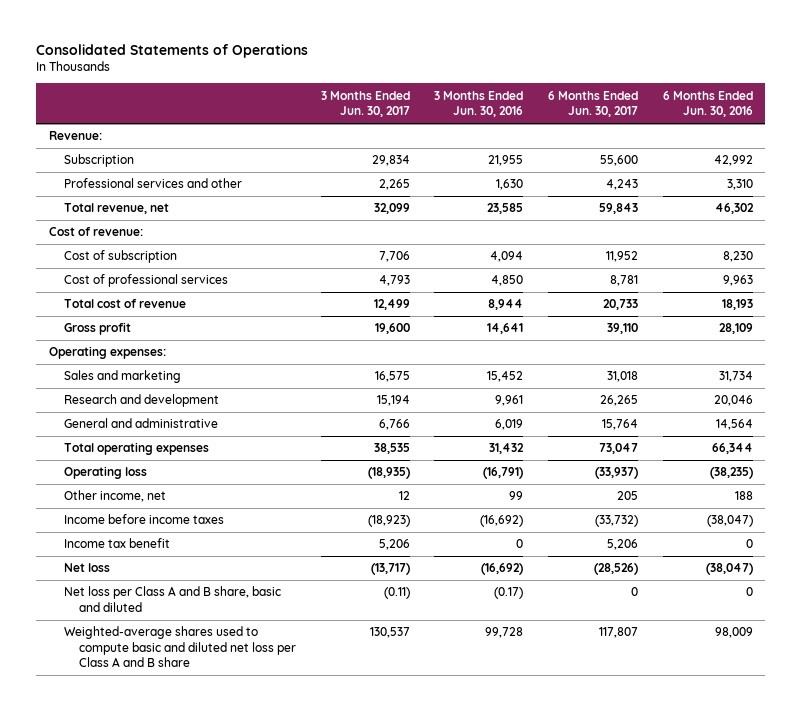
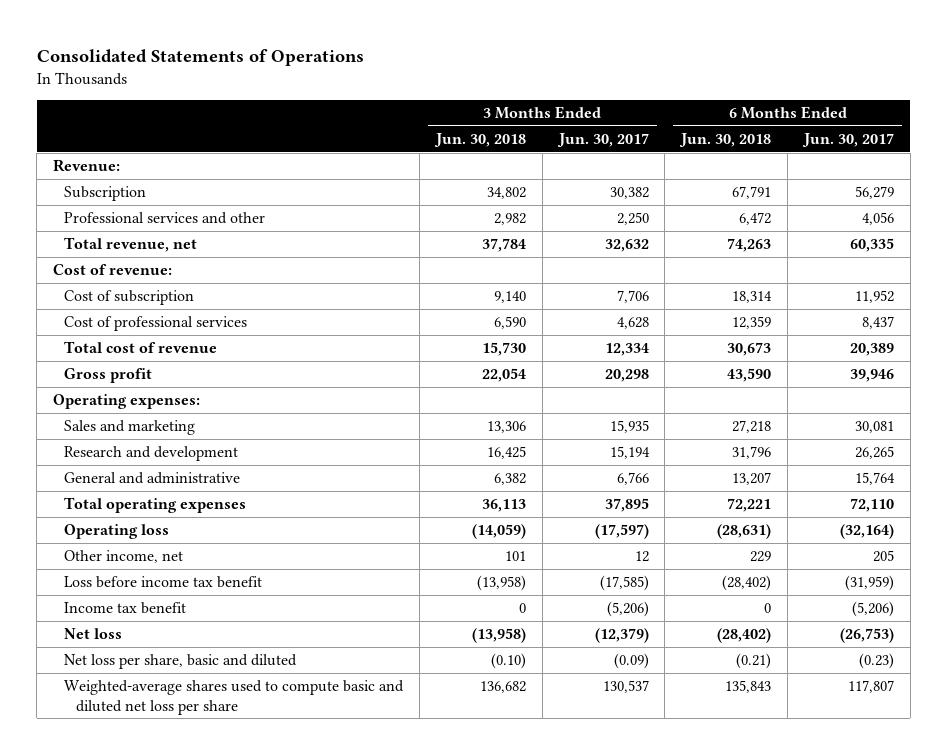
- | 3 Months Ended Jun. 30, 2017 | 3 Months Ended Jun. 30, 2016 | 6 Months Ended Jun. 30, 2017 | 6 Months Ended Jun. 30, 2016
+ | 3 Months Ended Jun. 30, 2018 | 3 Months Ended Jun. 30, 2017 | 6 Months Ended Jun. 30, 2018 | 6 Months Ended Jun. 30, 2017
- Subscription | 29,834 | 21,955 | 55,600 | 42,992
- Professional services and other | 2,265 | 1,630 | 4,243 | 3,310
- Total revenue, net | 32,099 | 23,585 | 59,843 | 46,302
+ Subscription | 34,802 | 30,382 | 67,791 | 56,279
+ Professional services and other | 2,982 | 2,250 | 6,472 | 4,056
+ Total revenue, net | 37,784 | 32,632 | 74,263 | 60,335
- Cost of professional services | 4,793 | 4,850 | 8,781 | 9,963
- Total cost of revenue | 12,499 | 8,944 | 20,733 | 18,193
- Gross profit | 19,600 | 14,641 | 39,110 | 28,109
+ Cost of professional services | 6,590 | 4,628 | 12,359 | 8,437
+ Total cost of revenue | 15,730 | 12,334 | 30,673 | 20,389
+ Gross profit | 22,054 | 20,298 | 43,590 | 39,946
- Sales and marketing | 16,575 | 15,452 | 31,018 | 31,734
+ Sales and marketing | 13,306 | 15,935 | 27,218 | 30,081
- Total operating expenses | 38,535 | 31,432 | 73,047 | 66,344
- Operating loss | (18,935) | (16,791) | (33,937) | (38,235)
+ Total operating expenses | 36,113 | 37,895 | 72,221 | 72,110
+ Operating loss | (14,059) | (17,597) | (28,631) | (32,164)
- Income before income taxes | (18,923) | (16,692) | (33,732) | (38,047)
- Income tax benefit | 5,206 | 0 | 5,206 | 0
- Net loss | (13,717) | (16,692) | (28,526) | (38,047)
- Net loss per Class A and B share, basic and diluted | (0.11) | (0.17) | 0 | 0
- Weighted-average shares used to compute basic and diluted net loss per Class A and B share | 130,537 | 99,728 | 117,807 | 98,009
+ Loss before income tax benefit | (13,958) | (17,585) | (28,402) | (31,959)
+ Income tax benefit | 0 | (5,206) | 0 | (5,206)
+ Net loss | (13,958) | (12,379) | (28,402) | (26,753)
+ Net loss per share, basic and diluted | (0.10) | (0.09) | (0.21) | (0.23)
+ Weighted-average shares used to compute basic and diluted net loss per share | 136,682 | 130,537 | 135,843 | 117,807

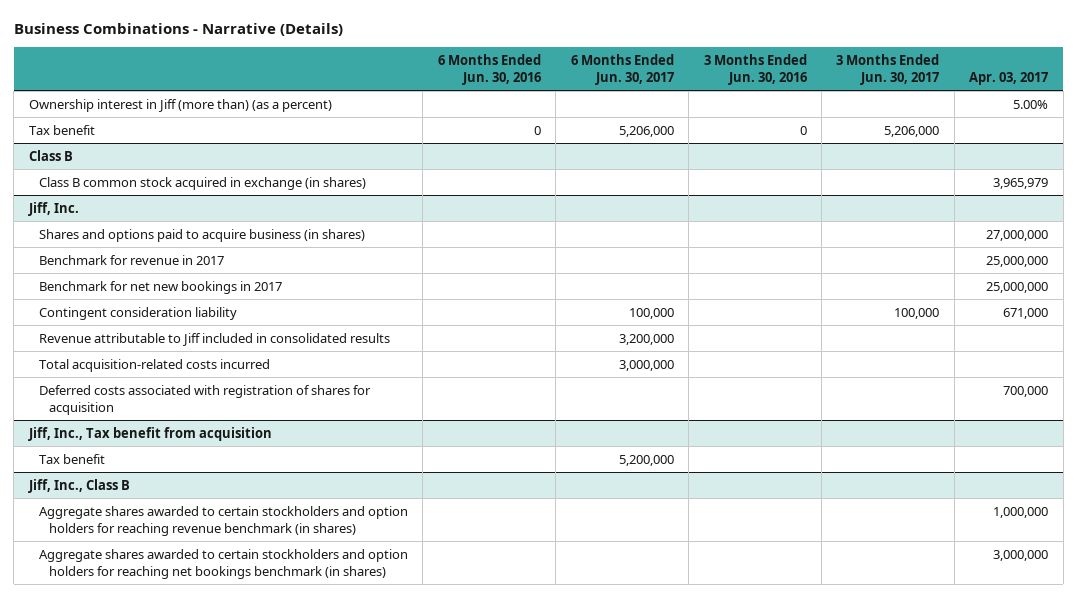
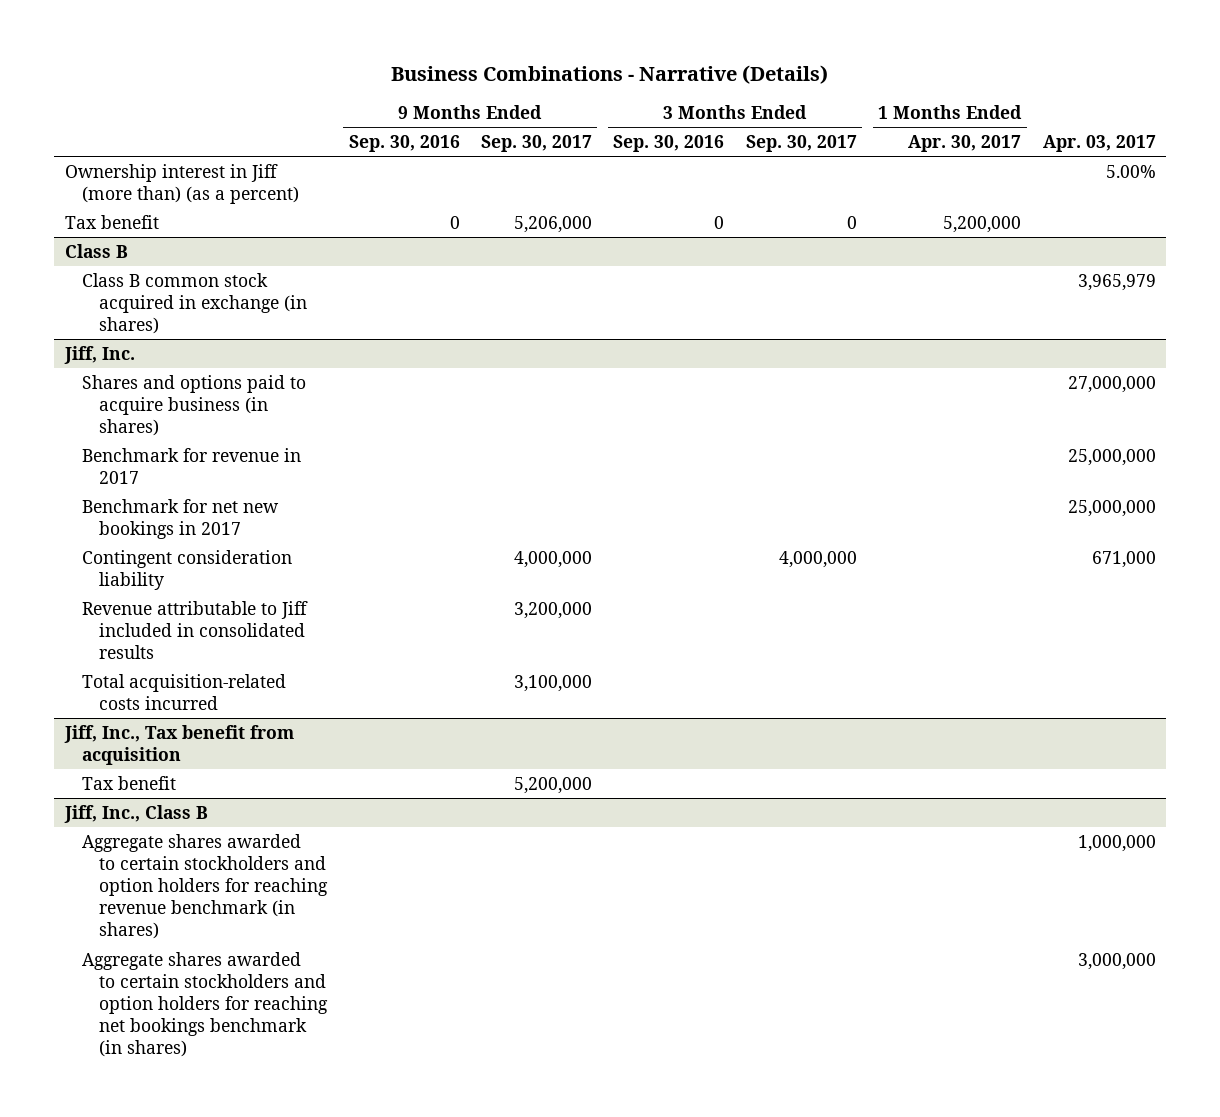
- | 6 Months Ended Jun. 30, 2016 | 6 Months Ended Jun. 30, 2017 | 3 Months Ended Jun. 30, 2016 | 3 Months Ended Jun. 30, 2017 | Apr. 03, 2017
+ | 9 Months Ended Sep. 30, 2016 | 9 Months Ended Sep. 30, 2017 | 3 Months Ended Sep. 30, 2016 | 3 Months Ended Sep. 30, 2017 | 1 Months Ended Apr. 30, 2017 | Apr. 03, 2017
@ Jiff, Inc.
- Deferred costs associated with registration of shares for acquisition | | | | | 700,000

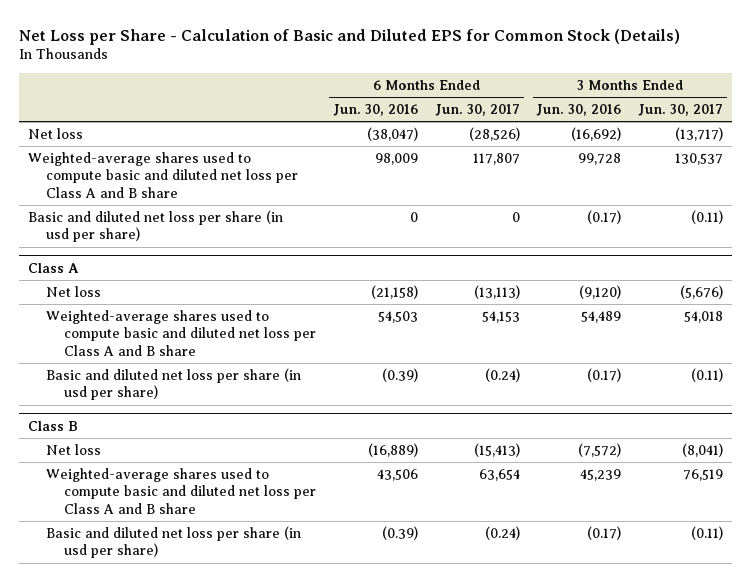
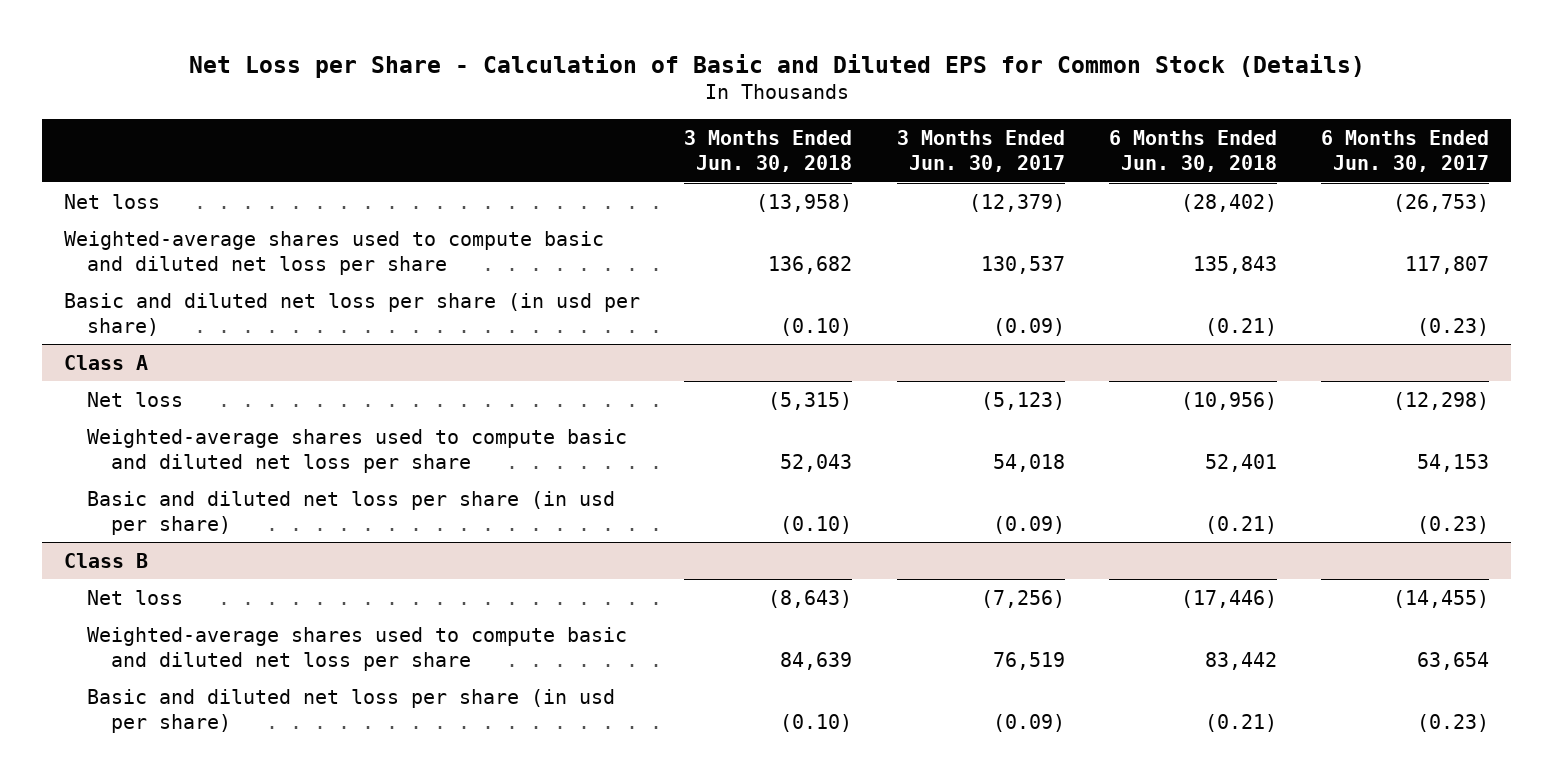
- | 6 Months Ended Jun. 30, 2016 | 6 Months Ended Jun. 30, 2017 | 3 Months Ended Jun. 30, 2016 | 3 Months Ended Jun. 30, 2017
+ | 3 Months Ended Jun. 30, 2018 | 3 Months Ended Jun. 30, 2017 | 6 Months Ended Jun. 30, 2018 | 6 Months Ended Jun. 30, 2017
- Net loss | (38,047) | (28,526) | (16,692) | (13,717)
- Weighted-average shares used to compute basic and diluted net loss per Class A and B share | 98,009 | 117,807 | 99,728 | 130,537
- Basic and diluted net loss per share (in usd per share) | 0 | 0 | (0.17) | (0.11)
+ Net loss | (13,958) | (12,379) | (28,402) | (26,753)
+ Weighted-average shares used to compute basic and diluted net loss per share | 136,682 | 130,537 | 135,843 | 117,807
+ Basic and diluted net loss per share (in usd per share) | (0.10) | (0.09) | (0.21) | (0.23)
@ Class A
- Net loss | (21,158) | (13,113) | (9,120) | (5,676)
- Weighted-average shares used to compute basic and diluted net loss per Class A and B share | 54,503 | 54,153 | 54,489 | 54,018
- Basic and diluted net loss per share (in usd per share) | (0.39) | (0.24) | (0.17) | (0.11)
+ Net loss | (5,315) | (5,123) | (10,956) | (12,298)
+ Weighted-average shares used to compute basic and diluted net loss per share | 52,043 | 54,018 | 52,401 | 54,153
+ Basic and diluted net loss per share (in usd per share) | (0.10) | (0.09) | (0.21) | (0.23)
@ Class B
- Net loss | (16,889) | (15,413) | (7,572) | (8,041)
- Weighted-average shares used to compute basic and diluted net loss per Class A and B share | 43,506 | 63,654 | 45,239 | 76,519
- Basic and diluted net loss per share (in usd per share) | (0.39) | (0.24) | (0.17) | (0.11)
+ Net loss | (8,643) | (7,256) | (17,446) | (14,455)
+ Weighted-average shares used to compute basic and diluted net loss per share | 84,639 | 76,519 | 83,442 | 63,654
+ Basic and diluted net loss per share (in usd per share) | (0.10) | (0.09) | (0.21) | (0.23)

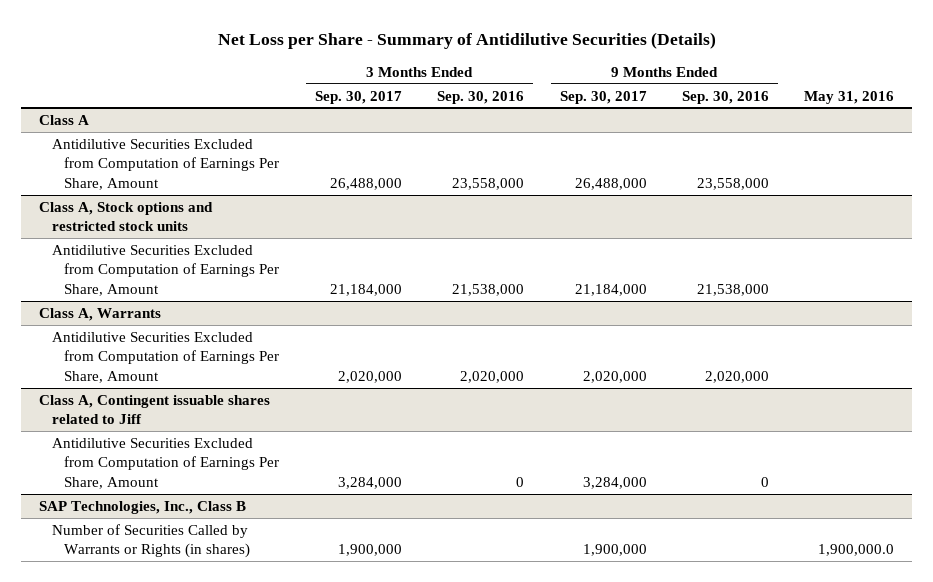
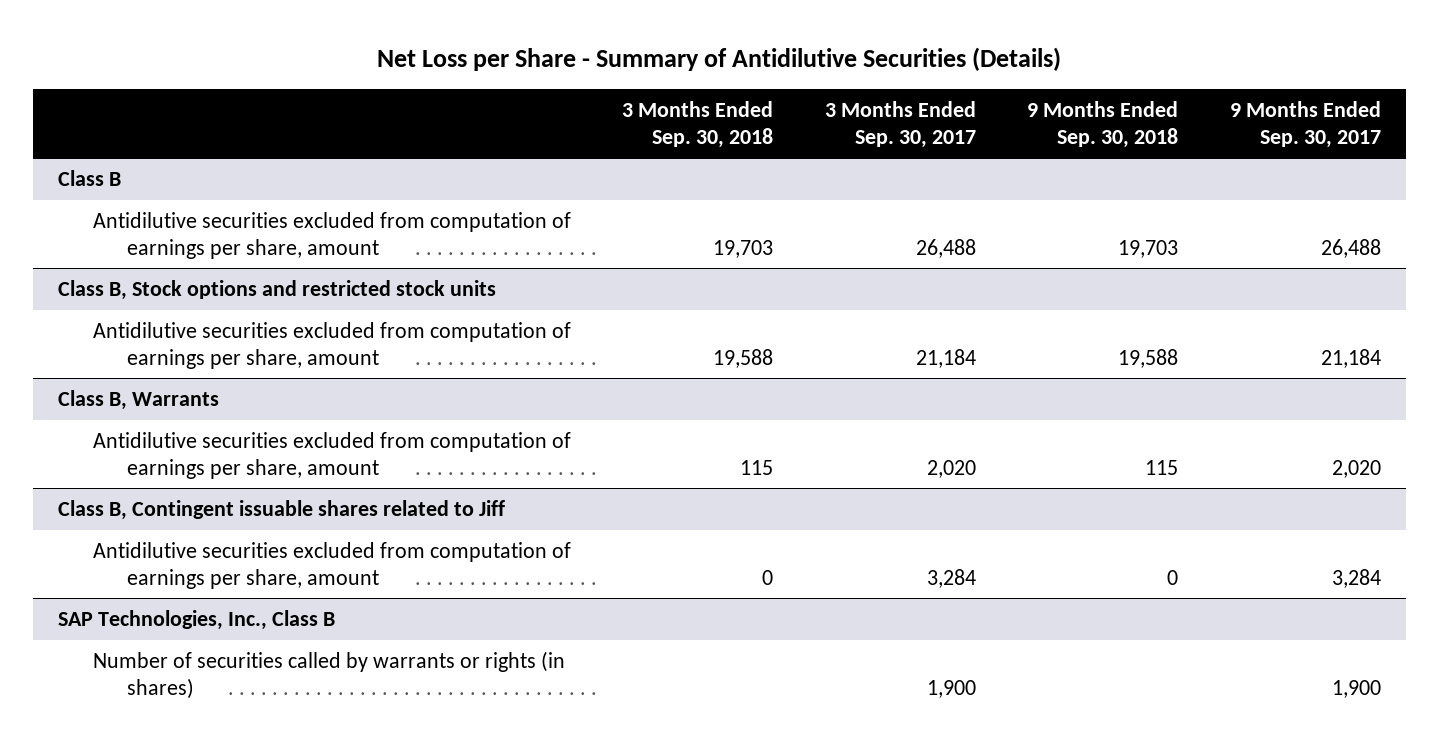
- | 3 Months Ended Sep. 30, 2017 | 3 Months Ended Sep. 30, 2016 | 9 Months Ended Sep. 30, 2017 | 9 Months Ended Sep. 30, 2016 | May 31, 2016
+ | 3 Months Ended Sep. 30, 2018 | 3 Months Ended Sep. 30, 2017 | 9 Months Ended Sep. 30, 2018 | 9 Months Ended Sep. 30, 2017
- Class A
- Antidilutive Securities Excluded from Computation of Earnings Per Share, Amount | 26,488,000 | 23,558,000 | 26,488,000 | 23,558,000 |
- Class A, Stock options and restricted stock units
- Antidilutive Securities Excluded from Computation of Earnings Per Share, Amount | 21,184,000 | 21,538,000 | 21,184,000 | 21,538,000 |
- Class A, Warrants
- Antidilutive Securities Excluded from Computation of Earnings Per Share, Amount | 2,020,000 | 2,020,000 | 2,020,000 | 2,020,000 |
- Class A, Contingent issuable shares related to Jiff
- Antidilutive Securities Excluded from Computation of Earnings Per Share, Amount | 3,284,000 | 0 | 3,284,000 | 0 |
+ Class B
+ Antidilutive securities excluded from computation of earnings per share, amount | 19,703 | 26,488 | 19,703 | 26,488
+ Class B, Stock options and restricted stock units
+ Antidilutive securities excluded from computation of earnings per share, amount | 19,588 | 21,184 | 19,588 | 21,184
+ Class B, Warrants
+ Antidilutive securities excluded from computation of earnings per share, amount | 115 | 2,020 | 115 | 2,020
+ Class B, Contingent issuable shares related to Jiff
+ Antidilutive securities excluded from computation of earnings per share, amount | 0 | 3,284 | 0 | 3,284
@ SAP Technologies, Inc., Class B
- Number of Securities Called by Warrants or Rights (in shares) | 1,900,000 | | 1,900,000 | | 1,900,000.0
+ Number of securities called by warrants or rights (in shares) | | 1,900 | | 1,900

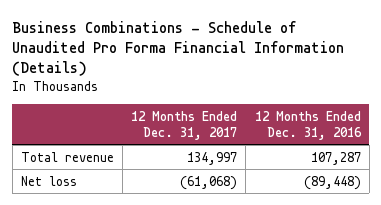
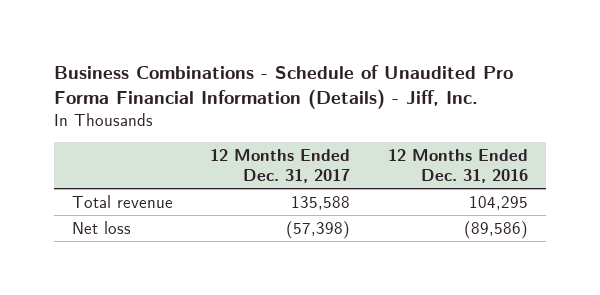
- Business Combinations - Schedule of Unaudited Pro Forma Financial Information (Details)
+ Business Combinations - Schedule of Unaudited Pro Forma Financial Information (Details) - Jiff, Inc.
- Total revenue | 134,997 | 107,287
- Net loss | (61,068) | (89,448)
+ Total revenue | 135,588 | 104,295
+ Net loss | (57,398) | (89,586)

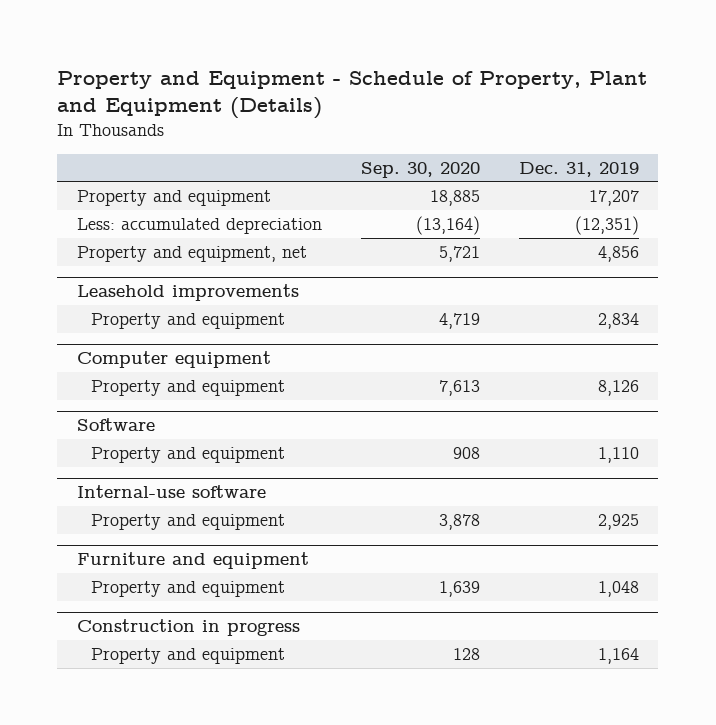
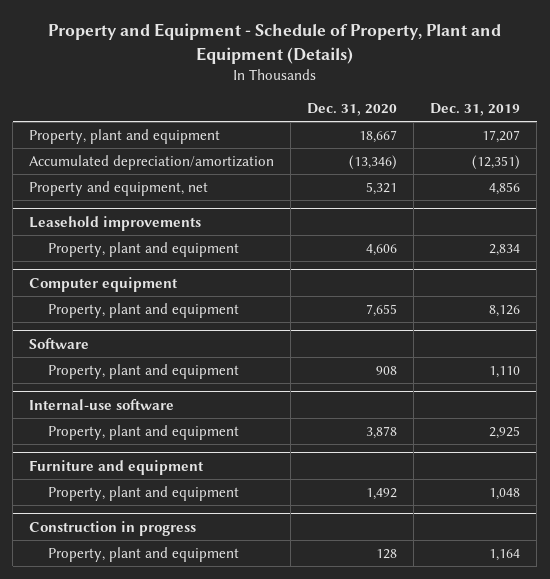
- | Sep. 30, 2020 | Dec. 31, 2019
+ | Dec. 31, 2020 | Dec. 31, 2019
- Property and equipment | 18,885 | 17,207
- Less: accumulated depreciation | (13,164) | (12,351)
+ Property, plant and equipment | 18,667 | 17,207
+ Accumulated depreciation/amortization | (13,346) | (12,351)
@ Leasehold improvements
- Property and equipment | 4,719 | 2,834
+ Property, plant and equipment | 4,606 | 2,834
@ Computer equipment
- Property and equipment | 7,613 | 8,126
+ Property, plant and equipment | 7,655 | 8,126
@ Software
- Property and equipment | 908 | 1,110
+ Property, plant and equipment | 908 | 1,110
@ Internal-use software
- Property and equipment | 3,878 | 2,925
+ Property, plant and equipment | 3,878 | 2,925
@ Furniture and equipment
- Property and equipment | 1,639 | 1,048
+ Property, plant and equipment | 1,492 | 1,048
@ Construction in progress
- Property and equipment | 128 | 1,164
+ Property, plant and equipment | 128 | 1,164

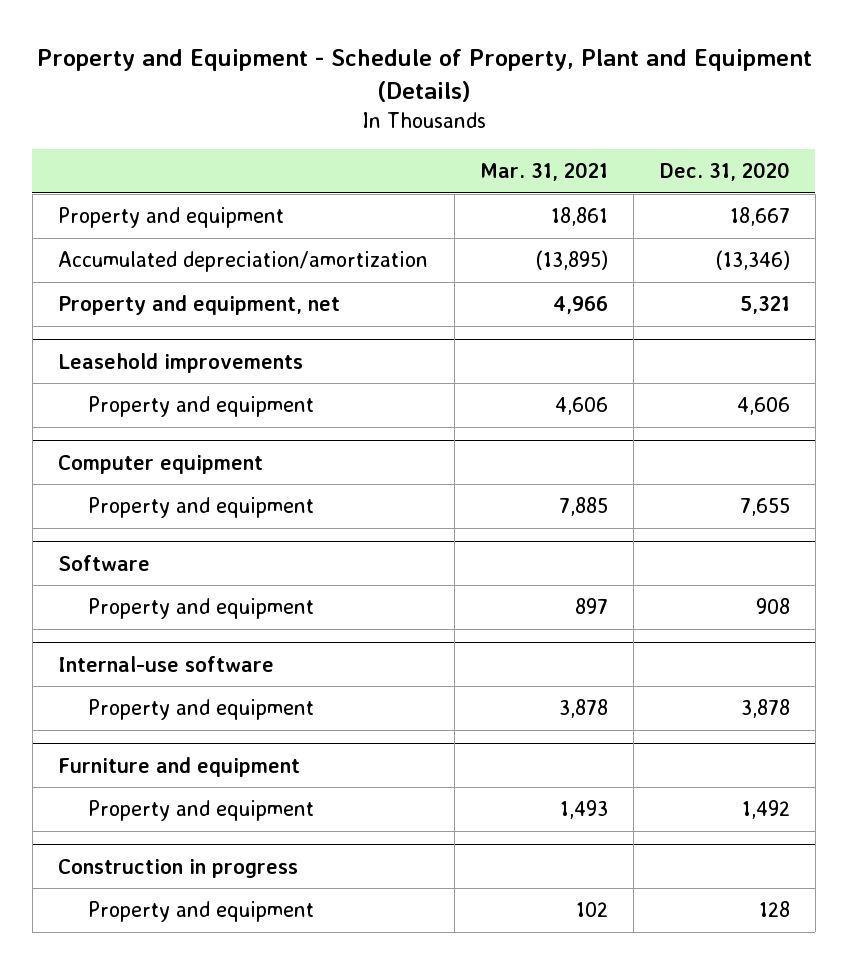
- | Dec. 31, 2020 | Dec. 31, 2019
+ | Mar. 31, 2021 | Dec. 31, 2020
- Property, plant and equipment | 18,667 | 17,207
+ Property and equipment | 18,861 | 18,667
@ Leasehold improvements
- Property, plant and equipment | 4,606 | 2,834
+ Property and equipment | 4,606 | 4,606
@ Computer equipment
- Property, plant and equipment | 7,655 | 8,126
+ Property and equipment | 7,885 | 7,655
@ Software
- Property, plant and equipment | 908 | 1,110
+ Property and equipment | 897 | 908
@ Internal-use software
- Property, plant and equipment | 3,878 | 2,925
+ Property and equipment | 3,878 | 3,878
@ Furniture and equipment
- Property, plant and equipment | 1,492 | 1,048
+ Property and equipment | 1,493 | 1,492
@ Construction in progress
- Property, plant and equipment | 128 | 1,164
+ Property and equipment | 102 | 128

